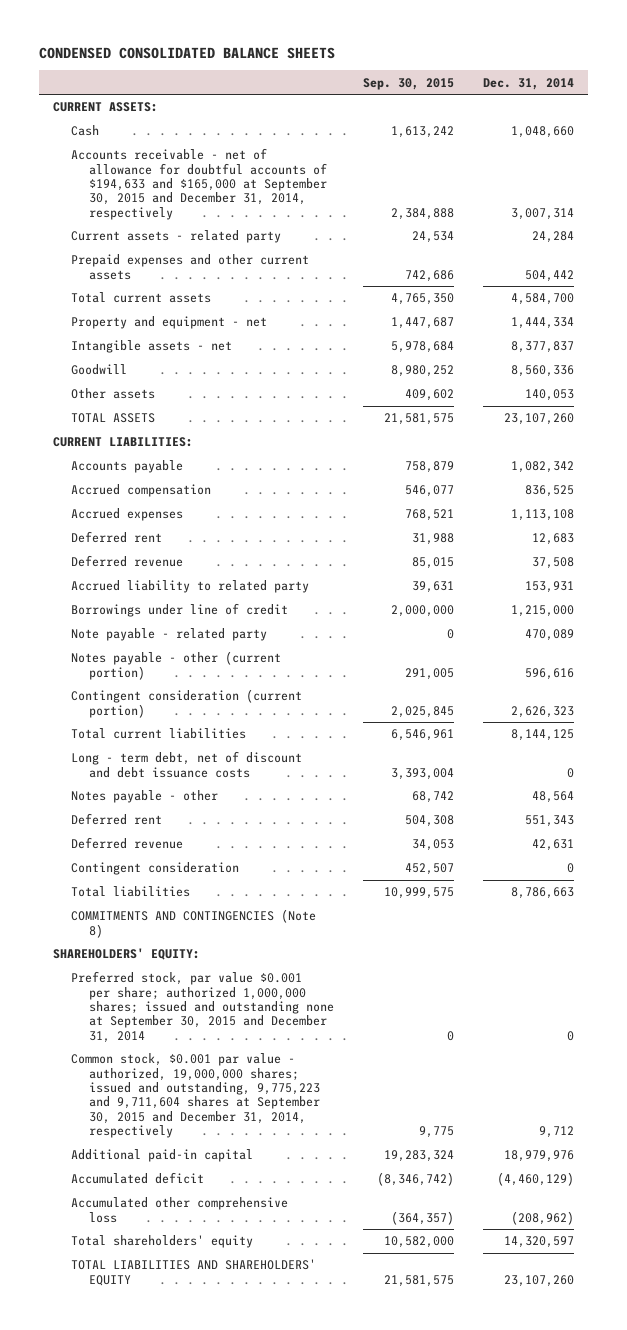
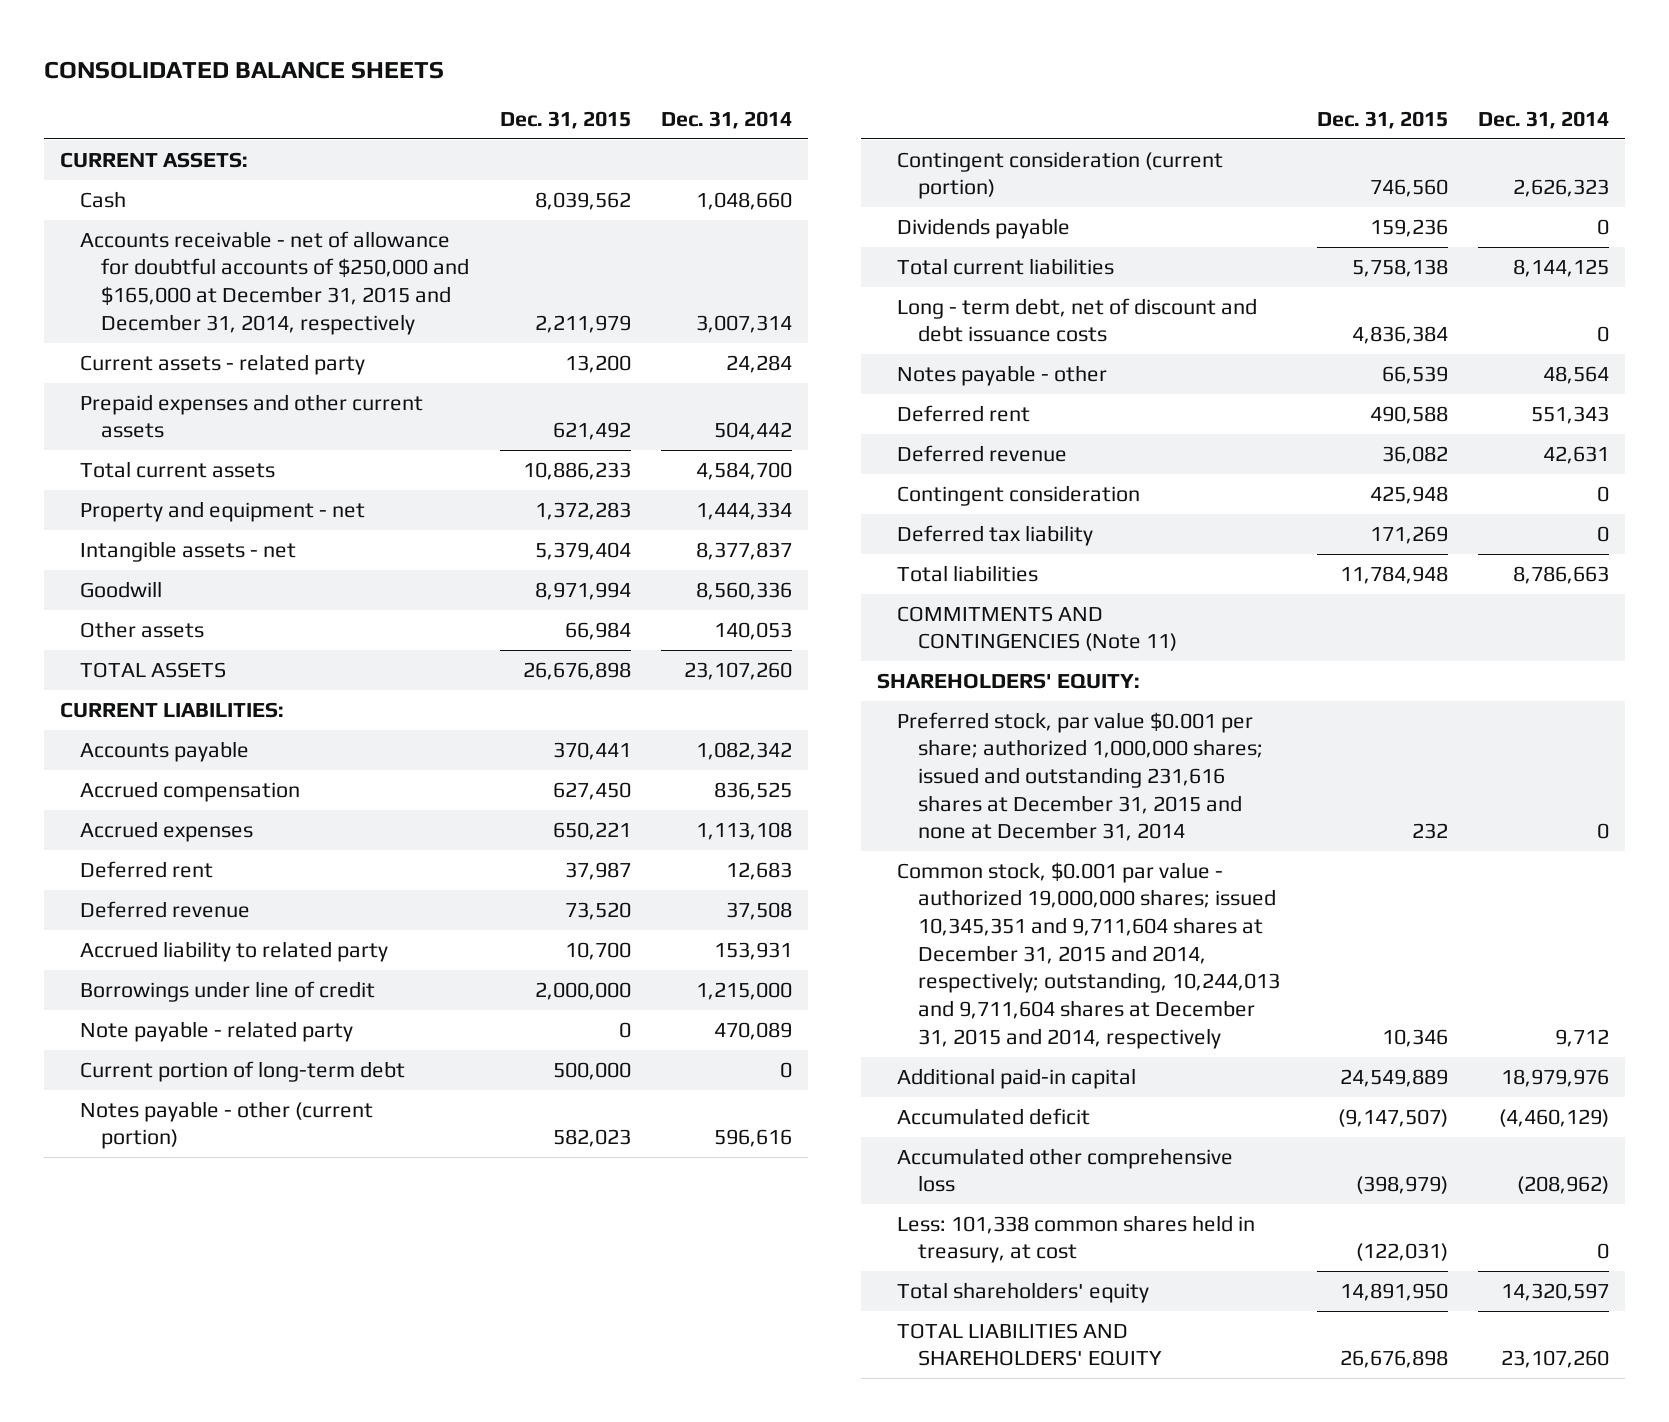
- CONDENSED CONSOLIDATED BALANCE SHEETS
+ CONSOLIDATED BALANCE SHEETS
- | Sep. 30, 2015 | Dec. 31, 2014
+ | Dec. 31, 2015 | Dec. 31, 2014
- Accounts receivable - net of allowance for doubtful accounts of $194,633 and $165,000 at September 30, 2015 and December 31, 2014, respectively | 2,384,888 | 3,007,314
+ Accounts receivable - net of allowance for doubtful accounts of $250,000 and $165,000 at December 31, 2015 and December 31, 2014, respectively | 2,211,979 | 3,007,314
+ Current portion of long-term debt | 500,000 | 0
+ Dividends payable | 159,236 | 0
+ Deferred tax liability | 171,269 | 0
- COMMITMENTS AND CONTINGENCIES (Note 8)
+ COMMITMENTS AND CONTINGENCIES (Note 11)
- Preferred stock, par value $0.001 per share; authorized 1,000,000 shares; issued and outstanding none at September 30, 2015 and December 31, 2014 | 0 | 0
- Common stock, $0.001 par value - authorized, 19,000,000 shares; issued and outstanding, 9,775,223 and 9,711,604 shares at September 30, 2015 and December 31, 2014, respectively | 9,775 | 9,712
+ Preferred stock, par value $0.001 per share; authorized 1,000,000 shares; issued and outstanding 231,616 shares at December 31, 2015 and none at December 31, 2014 | 232 | 0
+ Common stock, $0.001 par value - authorized 19,000,000 shares; issued 10,345,351 and 9,711,604 shares at December 31, 2015 and 2014, respectively; outstanding, 10,244,013 and 9,711,604 shares at December 31, 2015 and 2014, respectively | 10,346 | 9,712
+ Less: 101,338 common shares held in treasury, at cost | (122,031) | 0

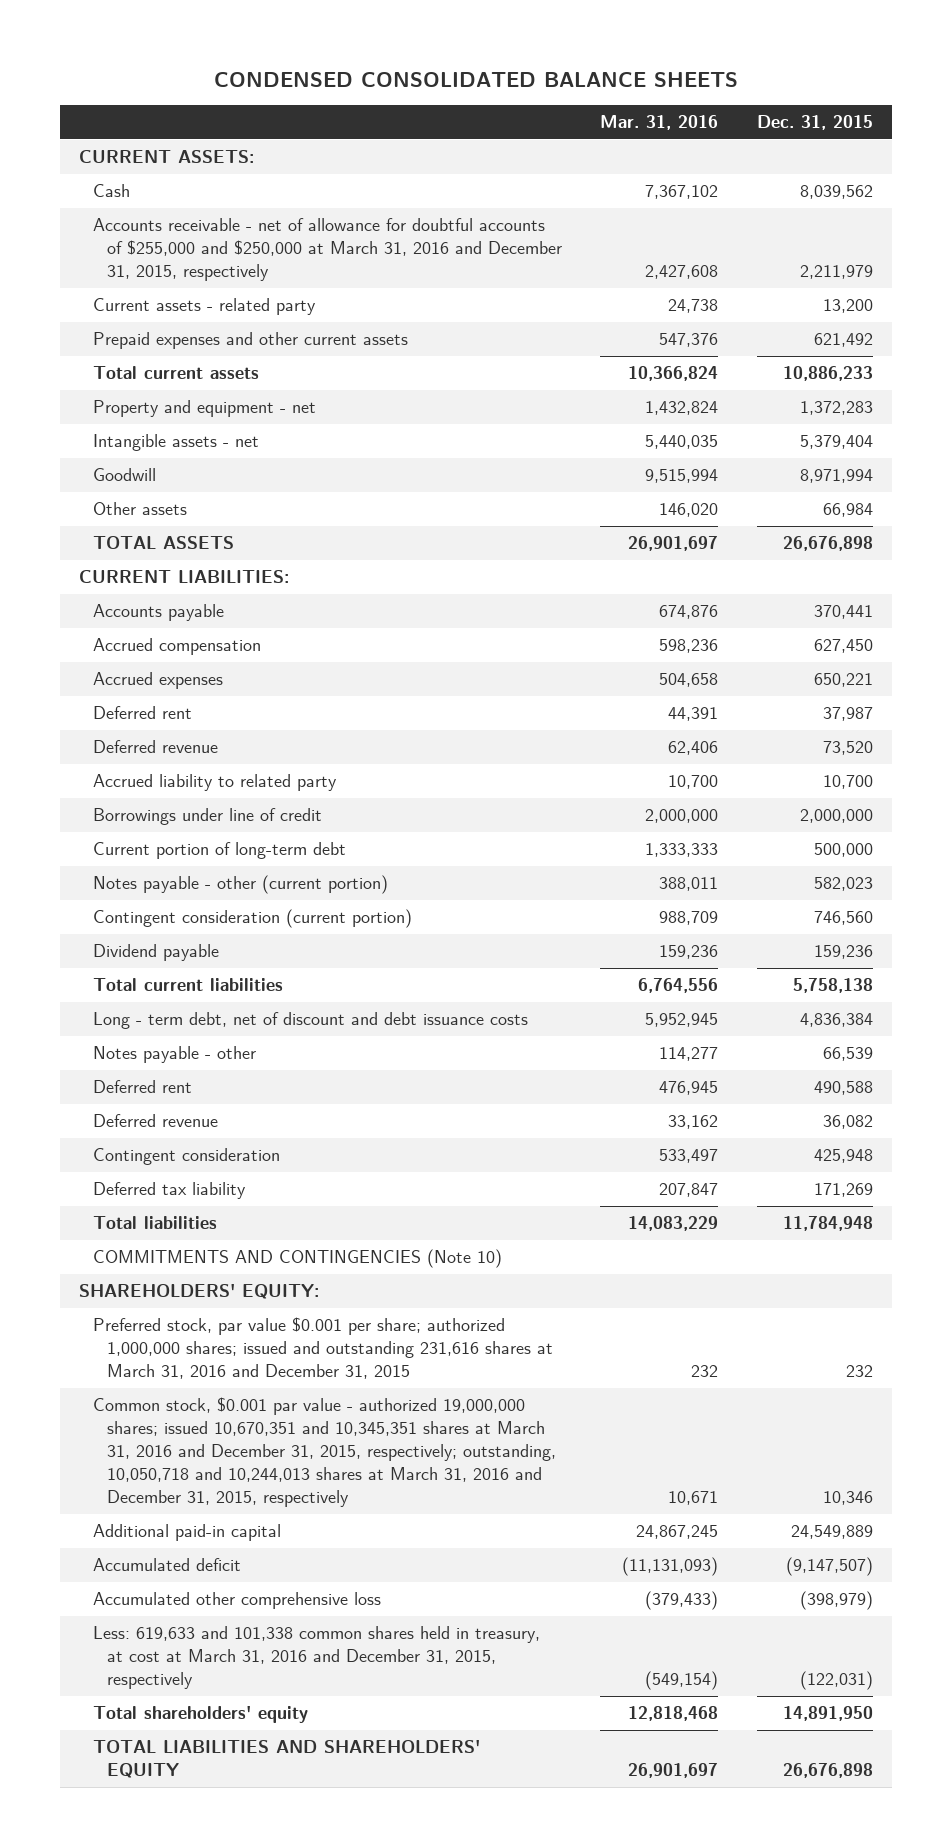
- CONSOLIDATED BALANCE SHEETS
+ CONDENSED CONSOLIDATED BALANCE SHEETS
- | Dec. 31, 2015 | Dec. 31, 2014
+ | Mar. 31, 2016 | Dec. 31, 2015
- Accounts receivable - net of allowance for doubtful accounts of $250,000 and $165,000 at December 31, 2015 and December 31, 2014, respectively | 2,211,979 | 3,007,314
+ Accounts receivable - net of allowance for doubtful accounts of $255,000 and $250,000 at March 31, 2016 and December 31, 2015, respectively | 2,427,608 | 2,211,979
- Note payable - related party | 0 | 470,089
- Dividends payable | 159,236 | 0
+ Dividend payable | 159,236 | 159,236
- COMMITMENTS AND CONTINGENCIES (Note 11)
+ COMMITMENTS AND CONTINGENCIES (Note 10)
- Preferred stock, par value $0.001 per share; authorized 1,000,000 shares; issued and outstanding 231,616 shares at December 31, 2015 and none at December 31, 2014 | 232 | 0
- Common stock, $0.001 par value - authorized 19,000,000 shares; issued 10,345,351 and 9,711,604 shares at December 31, 2015 and 2014, respectively; outstanding, 10,244,013 and 9,711,604 shares at December 31, 2015 and 2014, respectively | 10,346 | 9,712
+ Preferred stock, par value $0.001 per share; authorized 1,000,000 shares; issued and outstanding 231,616 shares at March 31, 2016 and December 31, 2015 | 232 | 232
+ Common stock, $0.001 par value - authorized 19,000,000 shares; issued 10,670,351 and 10,345,351 shares at March 31, 2016 and December 31, 2015, respectively; outstanding, 10,050,718 and 10,244,013 shares at March 31, 2016 and December 31, 2015, respectively | 10,671 | 10,346
- Less: 101,338 common shares held in treasury, at cost | (122,031) | 0
+ Less: 619,633 and 101,338 common shares held in treasury, at cost at March 31, 2016 and December 31, 2015, respectively | (549,154) | (122,031)

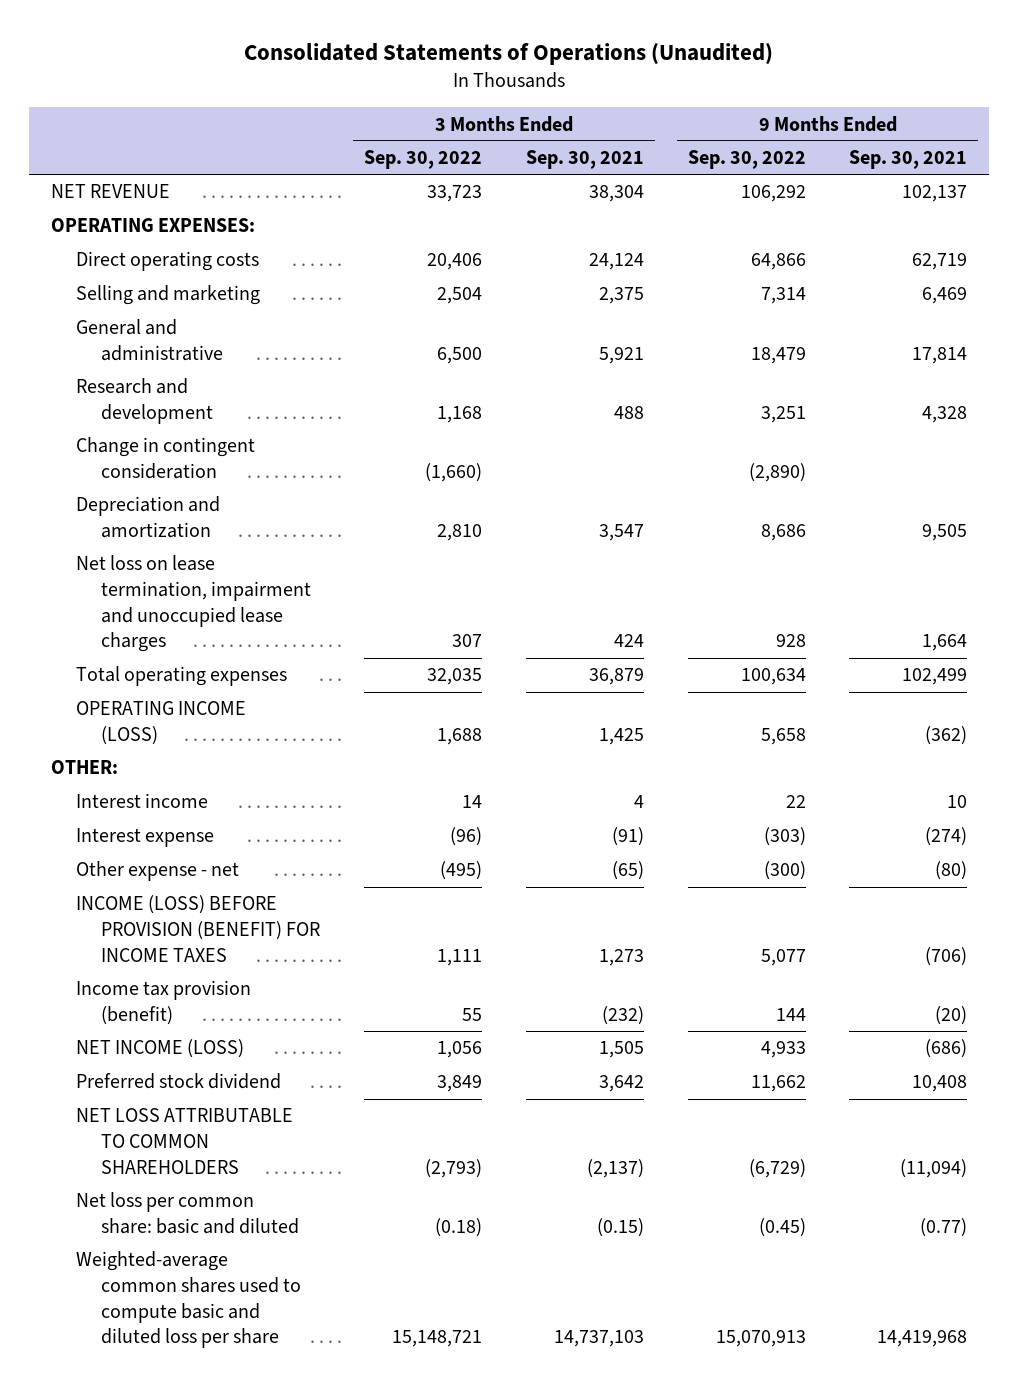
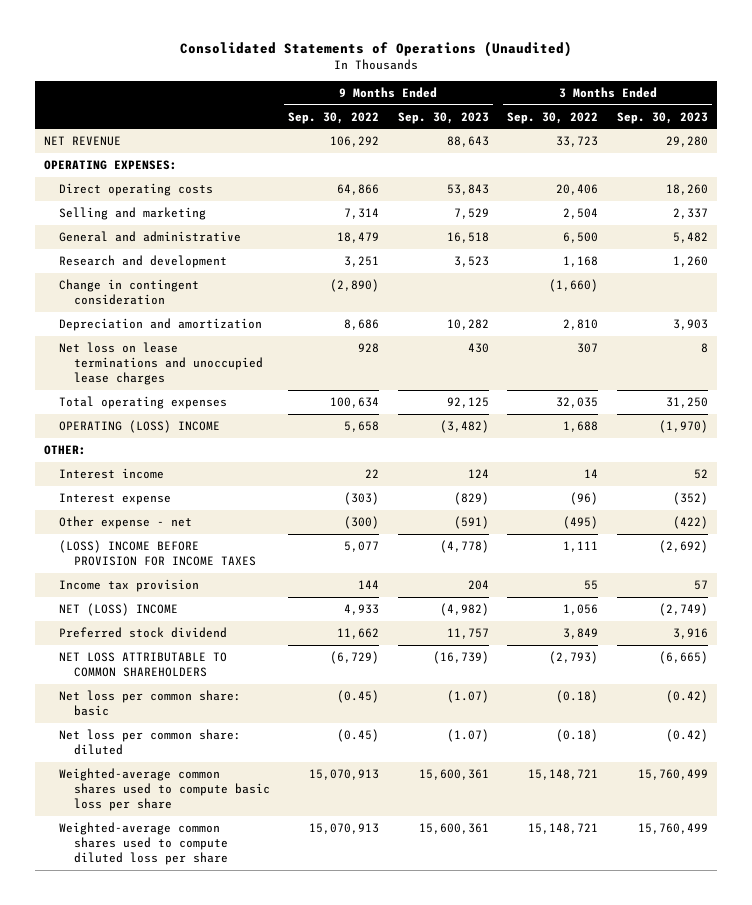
- | 3 Months Ended Sep. 30, 2022 | 3 Months Ended Sep. 30, 2021 | 9 Months Ended Sep. 30, 2022 | 9 Months Ended Sep. 30, 2021
+ | 9 Months Ended Sep. 30, 2022 | 9 Months Ended Sep. 30, 2023 | 3 Months Ended Sep. 30, 2022 | 3 Months Ended Sep. 30, 2023
- Net loss on lease termination, impairment and unoccupied lease charges | 307 | 424 | 928 | 1,664
+ Net loss on lease terminations and unoccupied lease charges | 928 | 430 | 307 | 8
- OPERATING INCOME (LOSS) | 1,688 | 1,425 | 5,658 | (362)
+ OPERATING (LOSS) INCOME | 5,658 | (3,482) | 1,688 | (1,970)
- INCOME (LOSS) BEFORE PROVISION (BENEFIT) FOR INCOME TAXES | 1,111 | 1,273 | 5,077 | (706)
- Income tax provision (benefit) | 55 | (232) | 144 | (20)
- NET INCOME (LOSS) | 1,056 | 1,505 | 4,933 | (686)
+ (LOSS) INCOME BEFORE PROVISION FOR INCOME TAXES | 5,077 | (4,778) | 1,111 | (2,692)
+ Income tax provision | 144 | 204 | 55 | 57
+ NET (LOSS) INCOME | 4,933 | (4,982) | 1,056 | (2,749)
- Net loss per common share: basic and diluted | (0.18) | (0.15) | (0.45) | (0.77)
- Weighted-average common shares used to compute basic and diluted loss per share | 15,148,721 | 14,737,103 | 15,070,913 | 14,419,968
+ Net loss per common share: basic | (0.45) | (1.07) | (0.18) | (0.42)
+ Net loss per common share: diluted | (0.45) | (1.07) | (0.18) | (0.42)
+ Weighted-average common shares used to compute basic loss per share | 15,070,913 | 15,600,361 | 15,148,721 | 15,760,499
+ Weighted-average common shares used to compute diluted loss per share | 15,070,913 | 15,600,361 | 15,148,721 | 15,760,499

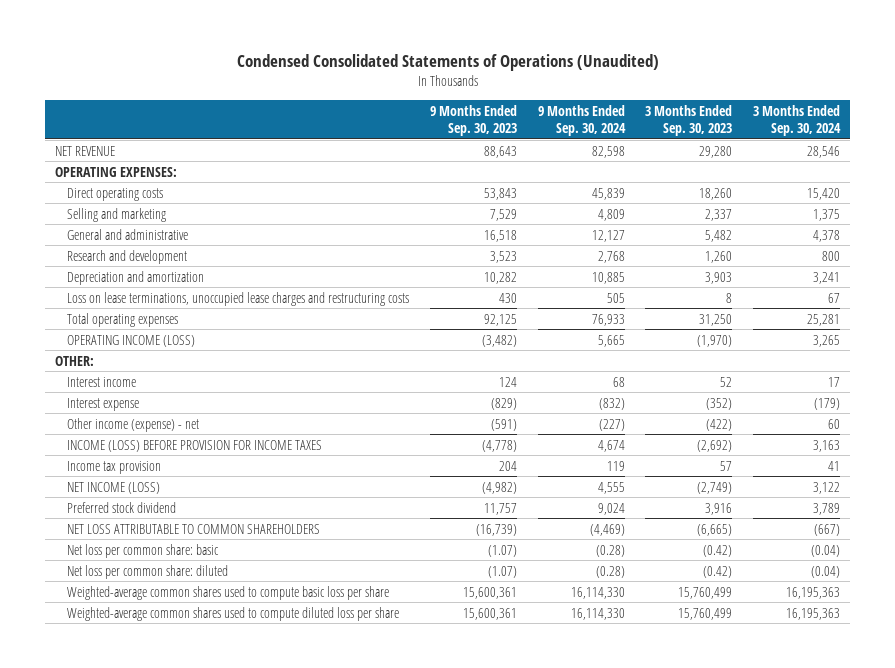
- Consolidated Statements of Operations (Unaudited)
+ Condensed Consolidated Statements of Operations (Unaudited)
- | 9 Months Ended Sep. 30, 2022 | 9 Months Ended Sep. 30, 2023 | 3 Months Ended Sep. 30, 2022 | 3 Months Ended Sep. 30, 2023
+ | 9 Months Ended Sep. 30, 2023 | 9 Months Ended Sep. 30, 2024 | 3 Months Ended Sep. 30, 2023 | 3 Months Ended Sep. 30, 2024
- Change in contingent consideration | (2,890) | | (1,660) |
- Net loss on lease terminations and unoccupied lease charges | 928 | 430 | 307 | 8
+ Loss on lease terminations, unoccupied lease charges and restructuring costs | 430 | 505 | 8 | 67
- OPERATING (LOSS) INCOME | 5,658 | (3,482) | 1,688 | (1,970)
+ OPERATING INCOME (LOSS) | (3,482) | 5,665 | (1,970) | 3,265
- Other expense - net | (300) | (591) | (495) | (422)
- (LOSS) INCOME BEFORE PROVISION FOR INCOME TAXES | 5,077 | (4,778) | 1,111 | (2,692)
+ Other income (expense) - net | (591) | (227) | (422) | 60
+ INCOME (LOSS) BEFORE PROVISION FOR INCOME TAXES | (4,778) | 4,674 | (2,692) | 3,163
- NET (LOSS) INCOME | 4,933 | (4,982) | 1,056 | (2,749)
+ NET INCOME (LOSS) | (4,982) | 4,555 | (2,749) | 3,122

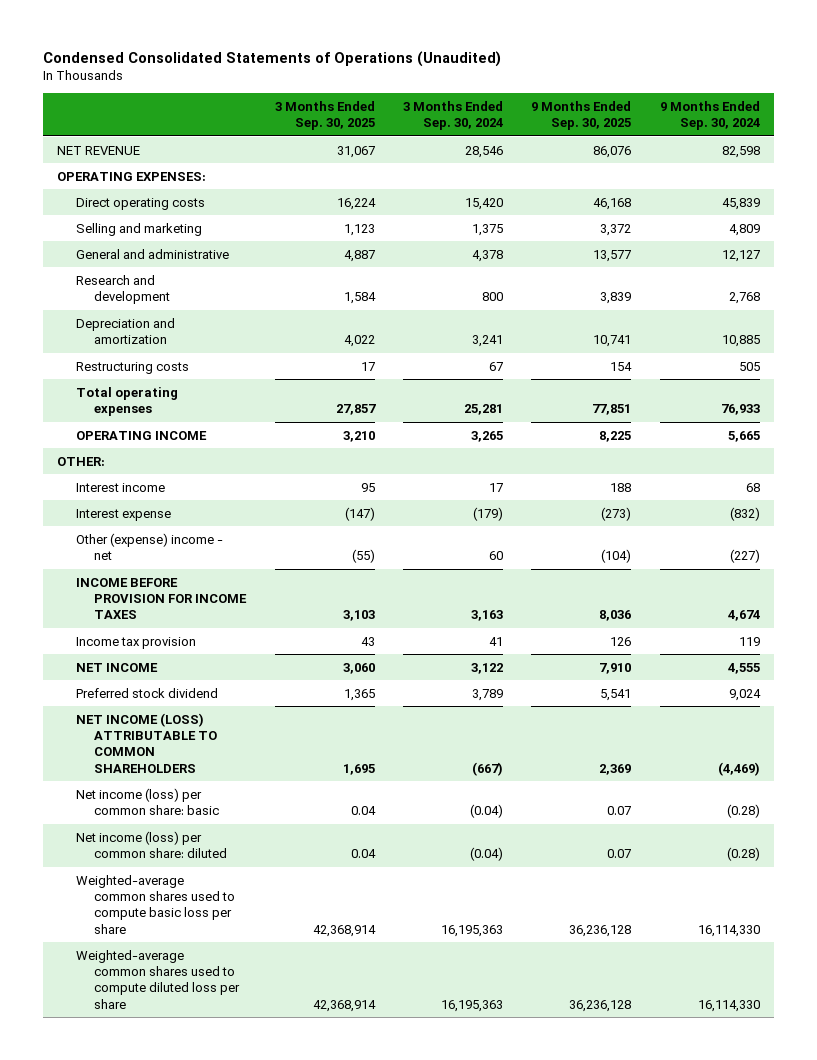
- | 9 Months Ended Sep. 30, 2023 | 9 Months Ended Sep. 30, 2024 | 3 Months Ended Sep. 30, 2023 | 3 Months Ended Sep. 30, 2024
+ | 3 Months Ended Sep. 30, 2025 | 3 Months Ended Sep. 30, 2024 | 9 Months Ended Sep. 30, 2025 | 9 Months Ended Sep. 30, 2024
- Loss on lease terminations, unoccupied lease charges and restructuring costs | 430 | 505 | 8 | 67
+ Restructuring costs | 17 | 67 | 154 | 505
- OPERATING INCOME (LOSS) | (3,482) | 5,665 | (1,970) | 3,265
+ OPERATING INCOME | 3,210 | 3,265 | 8,225 | 5,665
- Other income (expense) - net | (591) | (227) | (422) | 60
- INCOME (LOSS) BEFORE PROVISION FOR INCOME TAXES | (4,778) | 4,674 | (2,692) | 3,163
+ Other (expense) income - net | (55) | 60 | (104) | (227)
+ INCOME BEFORE PROVISION FOR INCOME TAXES | 3,103 | 3,163 | 8,036 | 4,674
- NET INCOME (LOSS) | (4,982) | 4,555 | (2,749) | 3,122
+ NET INCOME | 3,060 | 3,122 | 7,910 | 4,555
- NET LOSS ATTRIBUTABLE TO COMMON SHAREHOLDERS | (16,739) | (4,469) | (6,665) | (667)
- Net loss per common share: basic | (1.07) | (0.28) | (0.42) | (0.04)
- Net loss per common share: diluted | (1.07) | (0.28) | (0.42) | (0.04)
+ NET INCOME (LOSS) ATTRIBUTABLE TO COMMON SHAREHOLDERS | 1,695 | (667) | 2,369 | (4,469)
+ Net income (loss) per common share: basic | 0.04 | (0.04) | 0.07 | (0.28)
+ Net income (loss) per common share: diluted | 0.04 | (0.04) | 0.07 | (0.28)

